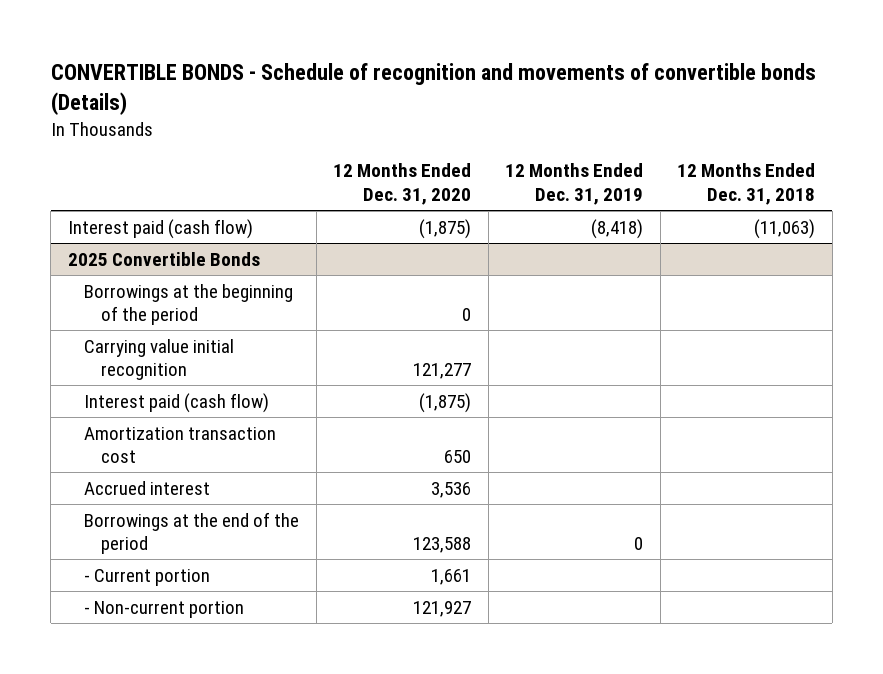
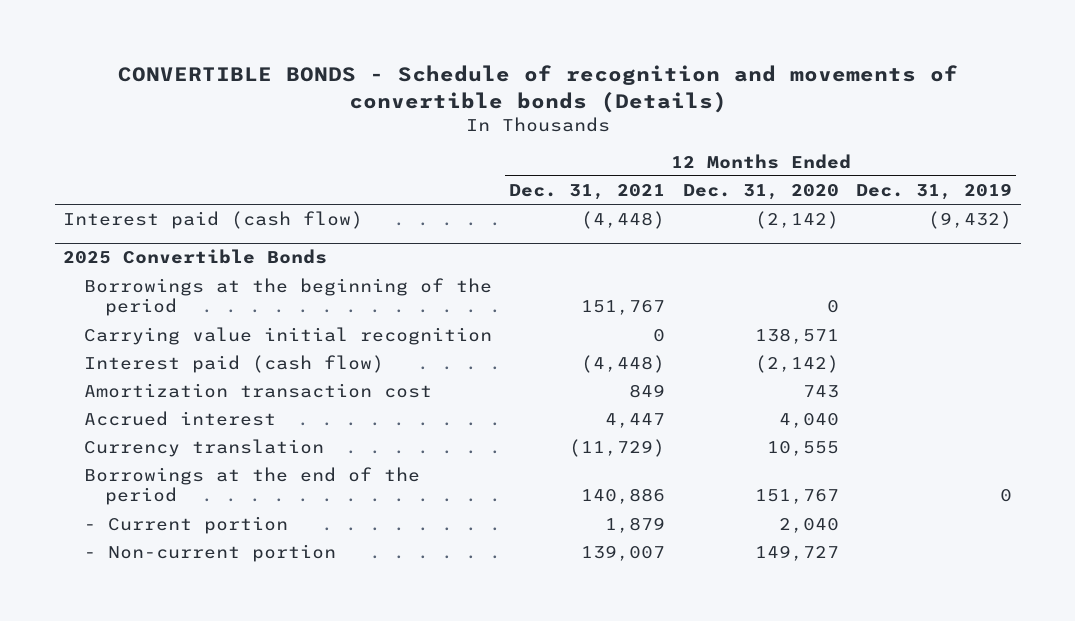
- | 12 Months Ended Dec. 31, 2020 | 12 Months Ended Dec. 31, 2019 | 12 Months Ended Dec. 31, 2018
+ | 12 Months Ended Dec. 31, 2021 | 12 Months Ended Dec. 31, 2020 | 12 Months Ended Dec. 31, 2019
- Interest paid (cash flow) | (1,875) | (8,418) | (11,063)
+ Interest paid (cash flow) | (4,448) | (2,142) | (9,432)
@ 2025 Convertible Bonds
- Carrying value initial recognition | 121,277 | |
- Interest paid (cash flow) | (1,875) | |
- Amortization transaction cost | 650 | |
- Accrued interest | 3,536 | |
- Borrowings at the end of the period | 123,588 | 0 |
- - Current portion | 1,661 | |
- - Non-current portion | 121,927 | |
+ Carrying value initial recognition | 0 | 138,571 |
+ Interest paid (cash flow) | (4,448) | (2,142) |
+ Amortization transaction cost | 849 | 743 |
+ Accrued interest | 4,447 | 4,040 |
+ Currency translation | (11,729) | 10,555 |
+ Borrowings at the end of the period | 140,886 | 151,767 | 0
+ - Current portion | 1,879 | 2,040 |
+ - Non-current portion | 139,007 | 149,727 |

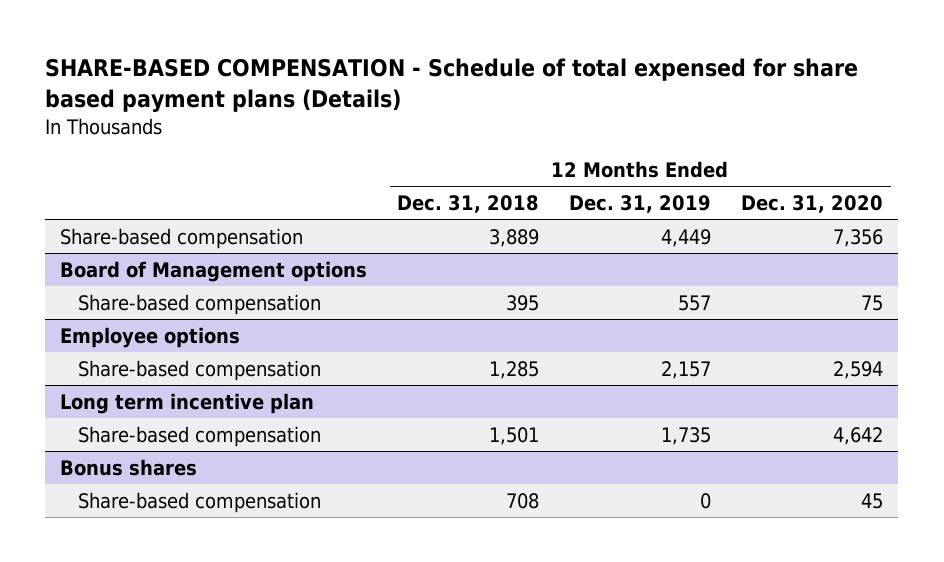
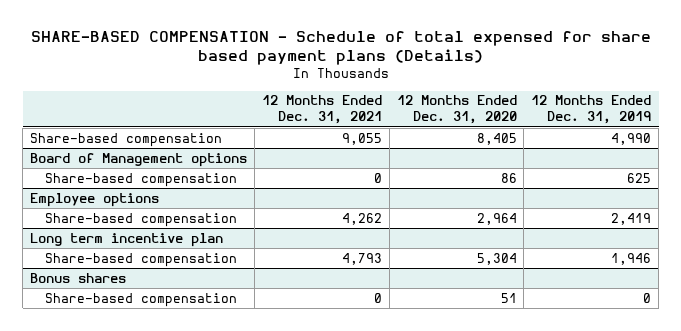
- | 12 Months Ended Dec. 31, 2018 | 12 Months Ended Dec. 31, 2019 | 12 Months Ended Dec. 31, 2020
+ | 12 Months Ended Dec. 31, 2021 | 12 Months Ended Dec. 31, 2020 | 12 Months Ended Dec. 31, 2019
- Share-based compensation | 3,889 | 4,449 | 7,356
+ Share-based compensation | 9,055 | 8,405 | 4,990
@ Board of Management options
- Share-based compensation | 395 | 557 | 75
+ Share-based compensation | 0 | 86 | 625
@ Employee options
- Share-based compensation | 1,285 | 2,157 | 2,594
+ Share-based compensation | 4,262 | 2,964 | 2,419
@ Long term incentive plan
- Share-based compensation | 1,501 | 1,735 | 4,642
+ Share-based compensation | 4,793 | 5,304 | 1,946
@ Bonus shares
- Share-based compensation | 708 | 0 | 45
+ Share-based compensation | 0 | 51 | 0

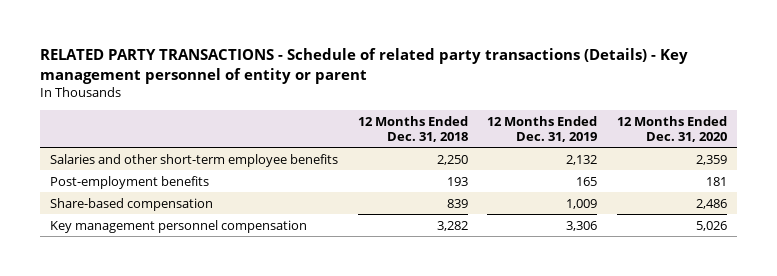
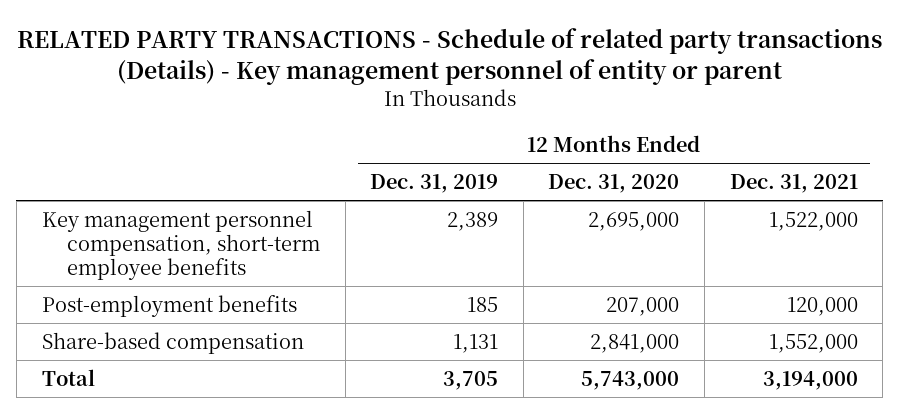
- | 12 Months Ended Dec. 31, 2018 | 12 Months Ended Dec. 31, 2019 | 12 Months Ended Dec. 31, 2020
+ | 12 Months Ended Dec. 31, 2019 | 12 Months Ended Dec. 31, 2020 | 12 Months Ended Dec. 31, 2021
- Salaries and other short-term employee benefits | 2,250 | 2,132 | 2,359
- Post-employment benefits | 193 | 165 | 181
- Share-based compensation | 839 | 1,009 | 2,486
- Key management personnel compensation | 3,282 | 3,306 | 5,026
+ Key management personnel compensation, short-term employee benefits | 2,389 | 2,695,000 | 1,522,000
+ Post-employment benefits | 185 | 207,000 | 120,000
+ Share-based compensation | 1,131 | 2,841,000 | 1,552,000
+ Total | 3,705 | 5,743,000 | 3,194,000

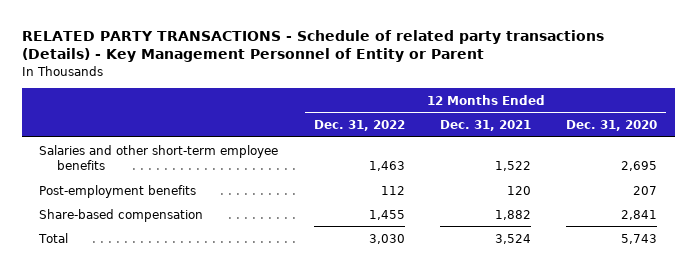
- RELATED PARTY TRANSACTIONS - Schedule of related party transactions (Details) - Key management personnel of entity or parent
+ RELATED PARTY TRANSACTIONS - Schedule of related party transactions (Details) - Key Management Personnel of Entity or Parent
- | 12 Months Ended Dec. 31, 2019 | 12 Months Ended Dec. 31, 2020 | 12 Months Ended Dec. 31, 2021
+ | 12 Months Ended Dec. 31, 2022 | 12 Months Ended Dec. 31, 2021 | 12 Months Ended Dec. 31, 2020
- Key management personnel compensation, short-term employee benefits | 2,389 | 2,695,000 | 1,522,000
- Post-employment benefits | 185 | 207,000 | 120,000
- Share-based compensation | 1,131 | 2,841,000 | 1,552,000
- Total | 3,705 | 5,743,000 | 3,194,000
+ Salaries and other short-term employee benefits | 1,463 | 1,522 | 2,695
+ Post-employment benefits | 112 | 120 | 207
+ Share-based compensation | 1,455 | 1,882 | 2,841
+ Total | 3,030 | 3,524 | 5,743

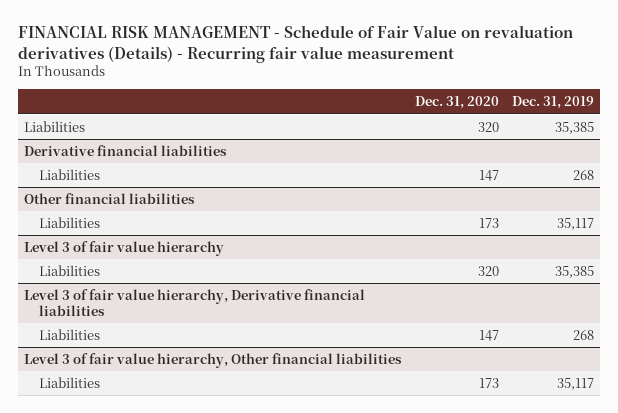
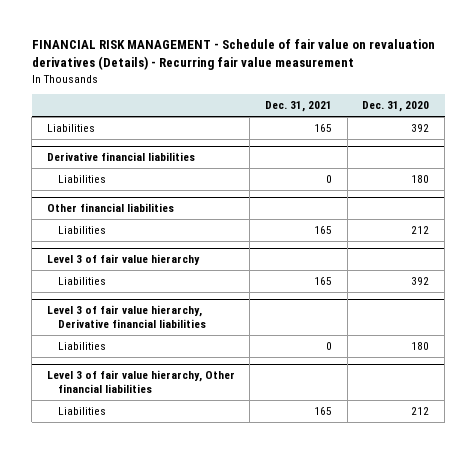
- FINANCIAL RISK MANAGEMENT - Schedule of Fair Value on revaluation derivatives (Details) - Recurring fair value measurement
+ FINANCIAL RISK MANAGEMENT - Schedule of fair value on revaluation derivatives (Details) - Recurring fair value measurement
- | Dec. 31, 2020 | Dec. 31, 2019
+ | Dec. 31, 2021 | Dec. 31, 2020
- Liabilities | 320 | 35,385
+ Liabilities | 165 | 392
@ Derivative financial liabilities
- Liabilities | 147 | 268
+ Liabilities | 0 | 180
@ Other financial liabilities
- Liabilities | 173 | 35,117
+ Liabilities | 165 | 212
@ Level 3 of fair value hierarchy
- Liabilities | 320 | 35,385
+ Liabilities | 165 | 392
@ Level 3 of fair value hierarchy, Derivative financial liabilities
- Liabilities | 147 | 268
+ Liabilities | 0 | 180
@ Level 3 of fair value hierarchy, Other financial liabilities
- Liabilities | 173 | 35,117
+ Liabilities | 165 | 212

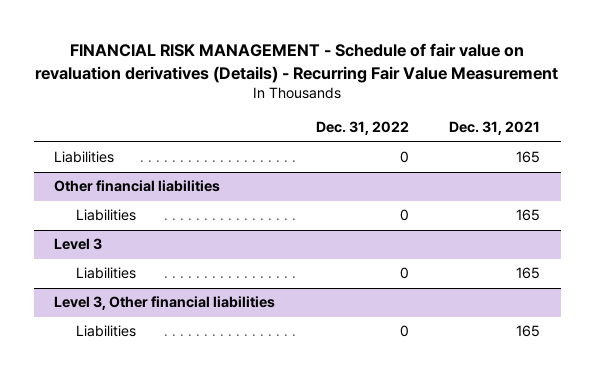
- FINANCIAL RISK MANAGEMENT - Schedule of fair value on revaluation derivatives (Details) - Recurring fair value measurement
+ FINANCIAL RISK MANAGEMENT - Schedule of fair value on revaluation derivatives (Details) - Recurring Fair Value Measurement
- | Dec. 31, 2021 | Dec. 31, 2020
+ | Dec. 31, 2022 | Dec. 31, 2021
- Derivative financial liabilities
- Liabilities | 0 | 180
- Level 3 of fair value hierarchy
+ Level 3
- Level 3 of fair value hierarchy, Derivative financial liabilities
- Liabilities | 0 | 180
- Level 3 of fair value hierarchy, Other financial liabilities
+ Level 3, Other financial liabilities

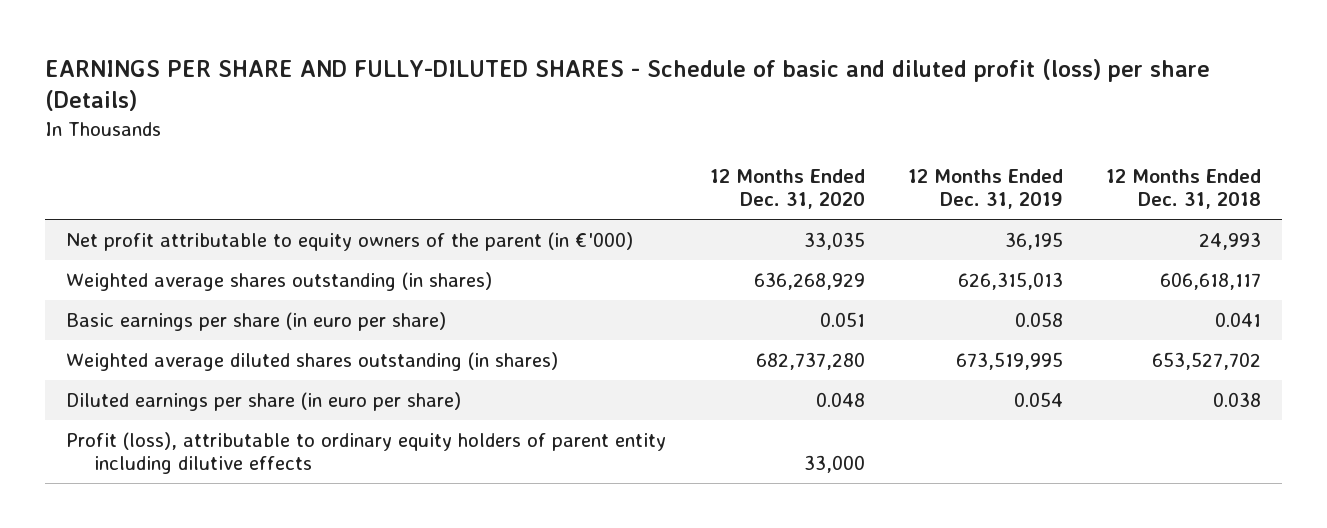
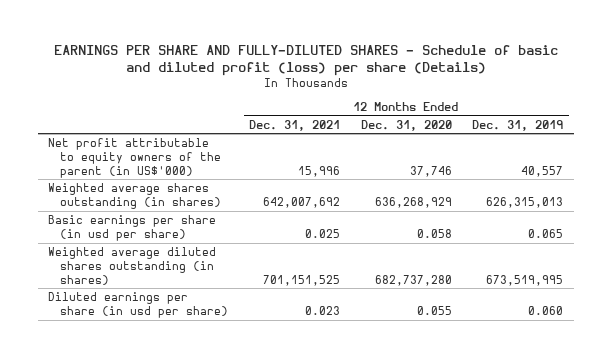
- | 12 Months Ended Dec. 31, 2020 | 12 Months Ended Dec. 31, 2019 | 12 Months Ended Dec. 31, 2018
+ | 12 Months Ended Dec. 31, 2021 | 12 Months Ended Dec. 31, 2020 | 12 Months Ended Dec. 31, 2019
- Net profit attributable to equity owners of the parent (in €'000) | 33,035 | 36,195 | 24,993
+ Net profit attributable to equity owners of the parent (in US$'000) | 15,996 | 37,746 | 40,557
- Basic earnings per share (in euro per share) | 0.051 | 0.058 | 0.041
+ Basic earnings per share (in usd per share) | 0.025 | 0.058 | 0.065
- Diluted earnings per share (in euro per share) | 0.048 | 0.054 | 0.038
- Profit (loss), attributable to ordinary equity holders of parent entity including dilutive effects | 33,000 | |
+ Diluted earnings per share (in usd per share) | 0.023 | 0.055 | 0.060

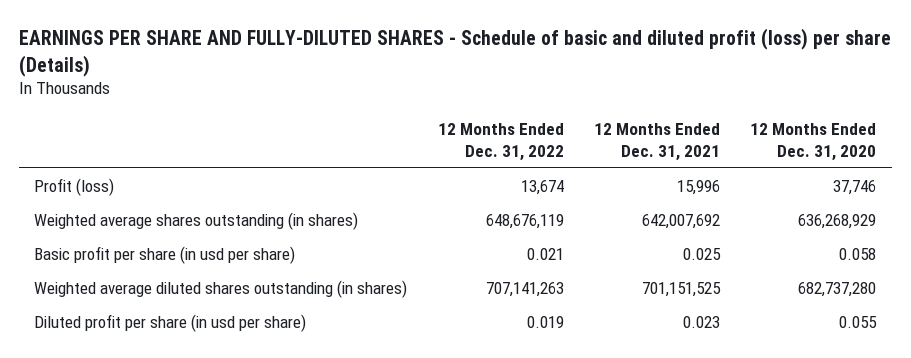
- | 12 Months Ended Dec. 31, 2021 | 12 Months Ended Dec. 31, 2020 | 12 Months Ended Dec. 31, 2019
+ | 12 Months Ended Dec. 31, 2022 | 12 Months Ended Dec. 31, 2021 | 12 Months Ended Dec. 31, 2020
- Net profit attributable to equity owners of the parent (in US$'000) | 15,996 | 37,746 | 40,557
+ Profit (loss) | 13,674 | 15,996 | 37,746
- Basic earnings per share (in usd per share) | 0.025 | 0.058 | 0.065
+ Basic profit per share (in usd per share) | 0.021 | 0.025 | 0.058
- Diluted earnings per share (in usd per share) | 0.023 | 0.055 | 0.060
+ Diluted profit per share (in usd per share) | 0.019 | 0.023 | 0.055

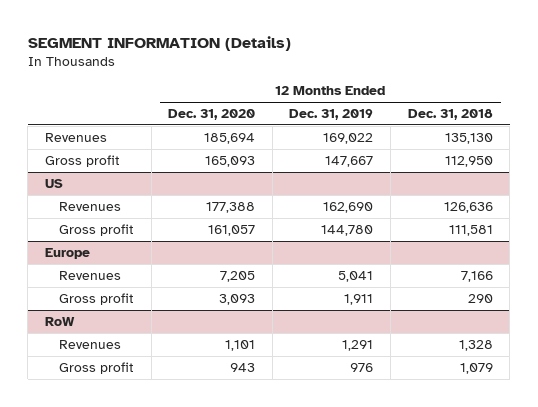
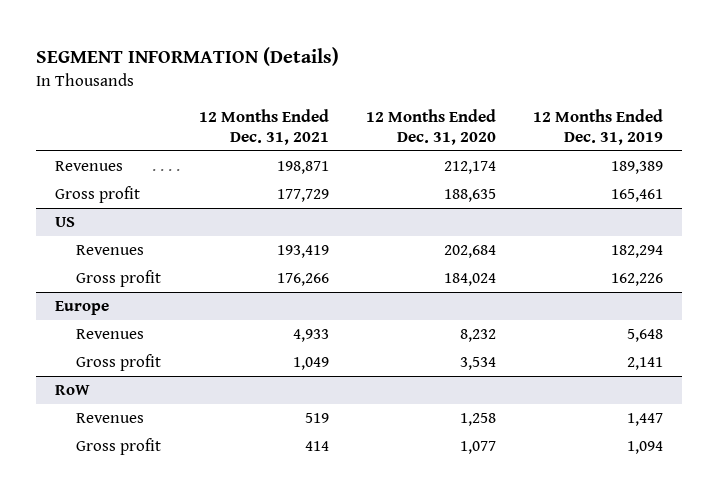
- | 12 Months Ended Dec. 31, 2020 | 12 Months Ended Dec. 31, 2019 | 12 Months Ended Dec. 31, 2018
+ | 12 Months Ended Dec. 31, 2021 | 12 Months Ended Dec. 31, 2020 | 12 Months Ended Dec. 31, 2019
- Revenues | 185,694 | 169,022 | 135,130
- Gross profit | 165,093 | 147,667 | 112,950
+ Revenues | 198,871 | 212,174 | 189,389
+ Gross profit | 177,729 | 188,635 | 165,461
@ US
- Revenues | 177,388 | 162,690 | 126,636
- Gross profit | 161,057 | 144,780 | 111,581
+ Revenues | 193,419 | 202,684 | 182,294
+ Gross profit | 176,266 | 184,024 | 162,226
@ Europe
- Revenues | 7,205 | 5,041 | 7,166
- Gross profit | 3,093 | 1,911 | 290
+ Revenues | 4,933 | 8,232 | 5,648
+ Gross profit | 1,049 | 3,534 | 2,141
@ RoW
- Revenues | 1,101 | 1,291 | 1,328
- Gross profit | 943 | 976 | 1,079
+ Revenues | 519 | 1,258 | 1,447
+ Gross profit | 414 | 1,077 | 1,094

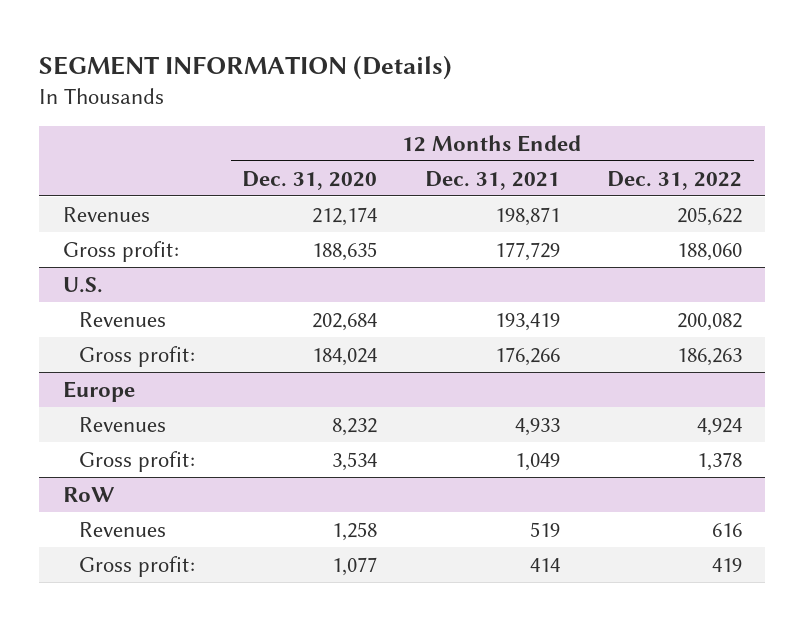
- | 12 Months Ended Dec. 31, 2021 | 12 Months Ended Dec. 31, 2020 | 12 Months Ended Dec. 31, 2019
+ | 12 Months Ended Dec. 31, 2020 | 12 Months Ended Dec. 31, 2021 | 12 Months Ended Dec. 31, 2022
- Gross profit | 177,729 | 188,635 | 165,461
- US
+ Gross profit: | 188,635 | 177,729 | 188,060
+ U.S.
- Gross profit | 176,266 | 184,024 | 162,226
+ Gross profit: | 184,024 | 176,266 | 186,263
@ Europe
- Gross profit | 1,049 | 3,534 | 2,141
+ Gross profit: | 3,534 | 1,049 | 1,378
@ RoW
- Gross profit | 414 | 1,077 | 1,094
+ Gross profit: | 1,077 | 414 | 419

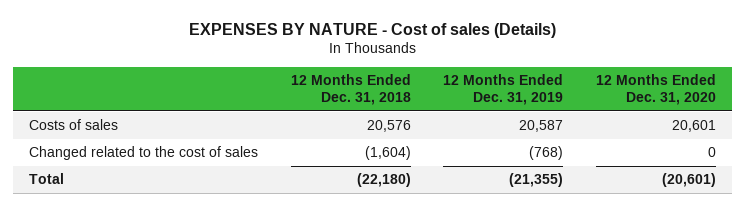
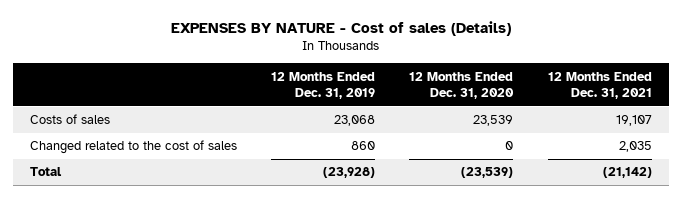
- | 12 Months Ended Dec. 31, 2018 | 12 Months Ended Dec. 31, 2019 | 12 Months Ended Dec. 31, 2020
+ | 12 Months Ended Dec. 31, 2019 | 12 Months Ended Dec. 31, 2020 | 12 Months Ended Dec. 31, 2021
- Costs of sales | 20,576 | 20,587 | 20,601
- Changed related to the cost of sales | (1,604) | (768) | 0
- Total | (22,180) | (21,355) | (20,601)
+ Costs of sales | 23,068 | 23,539 | 19,107
+ Changed related to the cost of sales | 860 | 0 | 2,035
+ Total | (23,928) | (23,539) | (21,142)

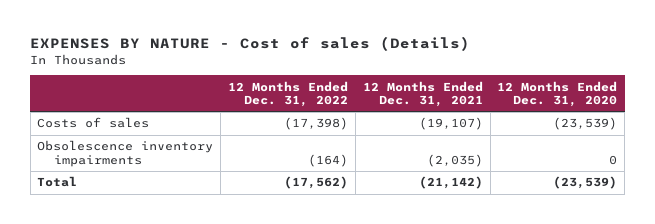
- | 12 Months Ended Dec. 31, 2019 | 12 Months Ended Dec. 31, 2020 | 12 Months Ended Dec. 31, 2021
+ | 12 Months Ended Dec. 31, 2022 | 12 Months Ended Dec. 31, 2021 | 12 Months Ended Dec. 31, 2020
- Costs of sales | 23,068 | 23,539 | 19,107
- Changed related to the cost of sales | 860 | 0 | 2,035
+ Costs of sales | (17,398) | (19,107) | (23,539)
+ Obsolescence inventory impairments | (164) | (2,035) | 0

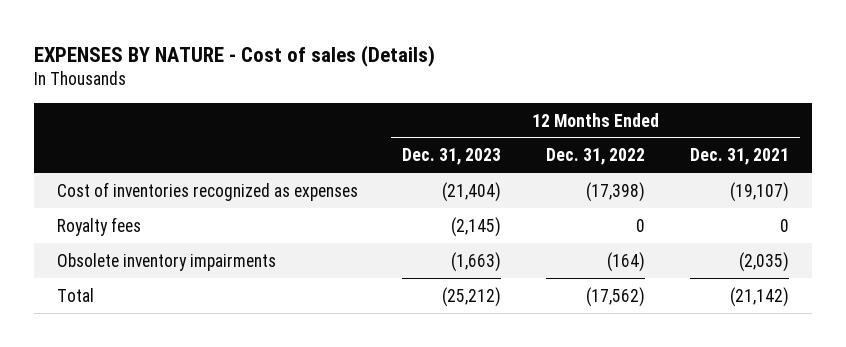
- | 12 Months Ended Dec. 31, 2022 | 12 Months Ended Dec. 31, 2021 | 12 Months Ended Dec. 31, 2020
+ | 12 Months Ended Dec. 31, 2023 | 12 Months Ended Dec. 31, 2022 | 12 Months Ended Dec. 31, 2021
- Costs of sales | (17,398) | (19,107) | (23,539)
- Obsolescence inventory impairments | (164) | (2,035) | 0
+ Cost of inventories recognized as expenses | (21,404) | (17,398) | (19,107)
+ Royalty fees | (2,145) | 0 | 0
+ Obsolete inventory impairments | (1,663) | (164) | (2,035)

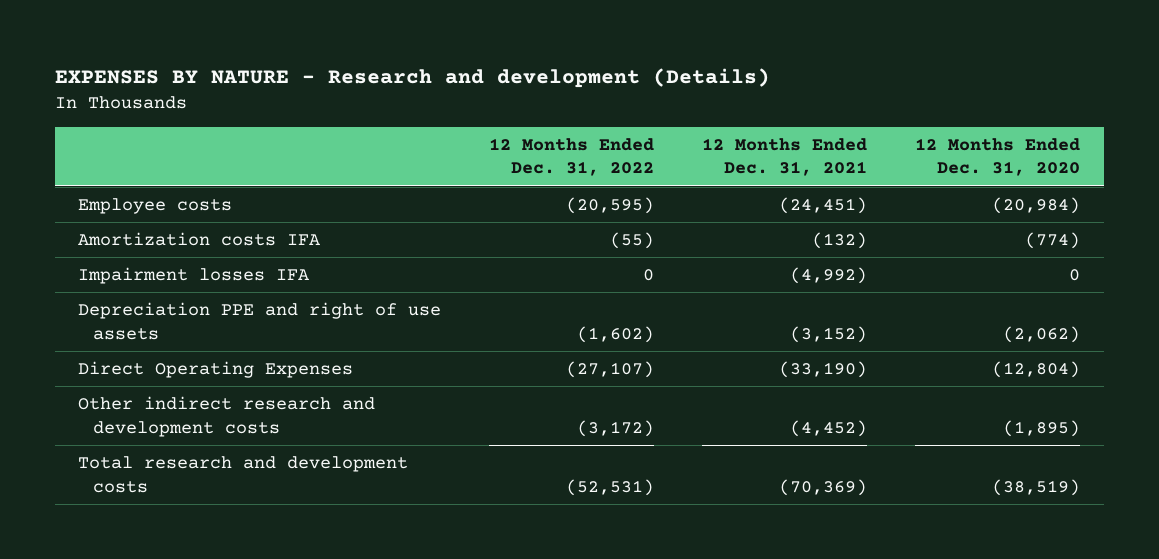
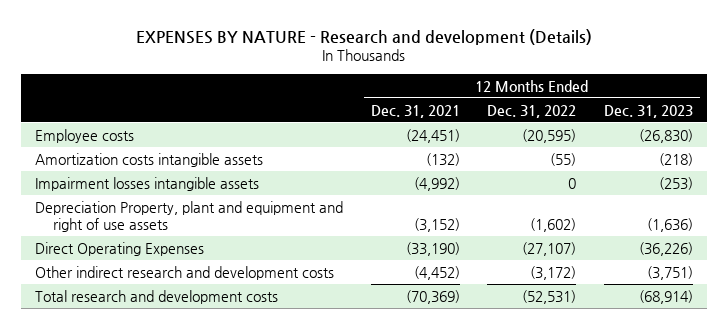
- | 12 Months Ended Dec. 31, 2022 | 12 Months Ended Dec. 31, 2021 | 12 Months Ended Dec. 31, 2020
+ | 12 Months Ended Dec. 31, 2021 | 12 Months Ended Dec. 31, 2022 | 12 Months Ended Dec. 31, 2023
- Amortization costs IFA | (55) | (132) | (774)
- Impairment losses IFA | 0 | (4,992) | 0
- Depreciation PPE and right of use assets | (1,602) | (3,152) | (2,062)
+ Amortization costs intangible assets | (132) | (55) | (218)
+ Impairment losses intangible assets | (4,992) | 0 | (253)
+ Depreciation Property, plant and equipment and right of use assets | (3,152) | (1,602) | (1,636)

